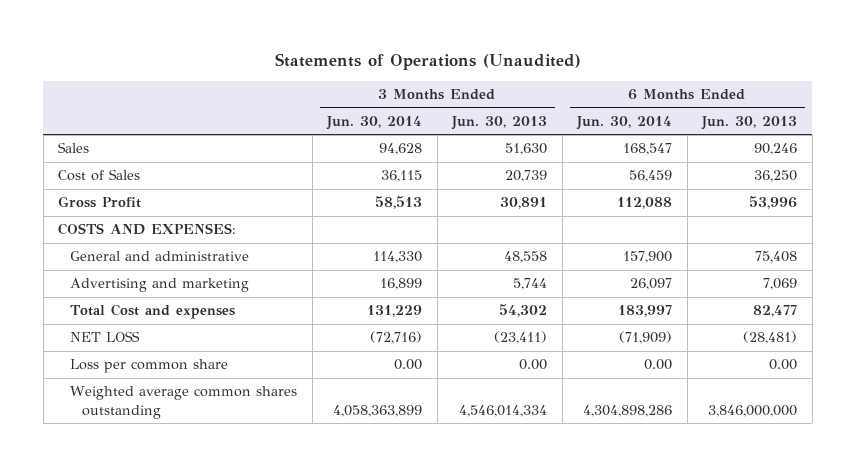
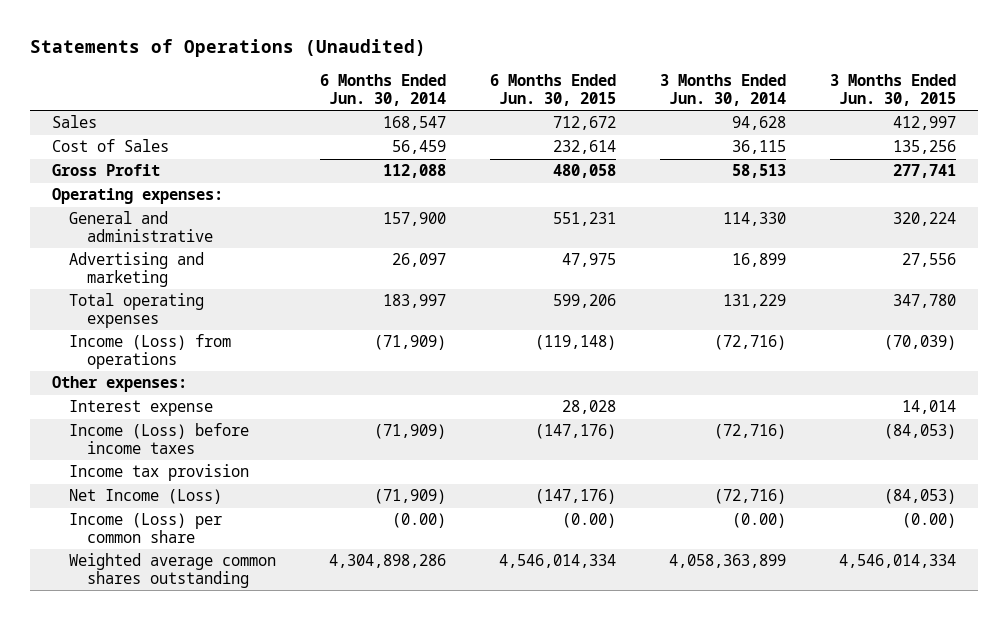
- | 3 Months Ended Jun. 30, 2014 | 3 Months Ended Jun. 30, 2013 | 6 Months Ended Jun. 30, 2014 | 6 Months Ended Jun. 30, 2013
+ | 6 Months Ended Jun. 30, 2014 | 6 Months Ended Jun. 30, 2015 | 3 Months Ended Jun. 30, 2014 | 3 Months Ended Jun. 30, 2015
- COSTS AND EXPENSES:
+ Operating expenses:
- Total Cost and expenses | 131,229 | 54,302 | 183,997 | 82,477
- NET LOSS | (72,716) | (23,411) | (71,909) | (28,481)
- Loss per common share | 0.00 | 0.00 | 0.00 | 0.00
+ Total operating expenses | 183,997 | 599,206 | 131,229 | 347,780
+ Income (Loss) from operations | (71,909) | (119,148) | (72,716) | (70,039)
+ Other expenses:
+ Interest expense | | 28,028 | | 14,014
+ Income (Loss) before income taxes | (71,909) | (147,176) | (72,716) | (84,053)
+ Income tax provision
+ Net Income (Loss) | (71,909) | (147,176) | (72,716) | (84,053)
+ Income (Loss) per common share | (0.00) | (0.00) | (0.00) | (0.00)

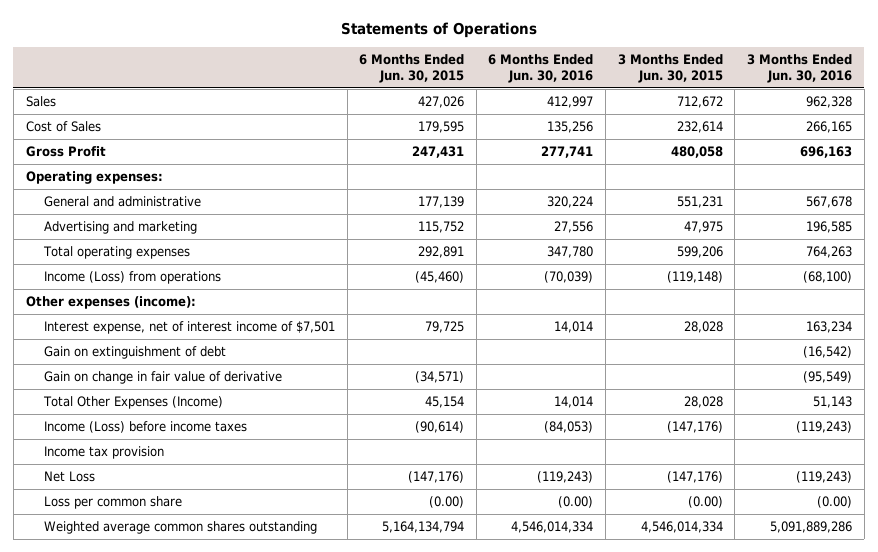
- Statements of Operations (Unaudited)
+ Statements of Operations
- | 6 Months Ended Jun. 30, 2014 | 6 Months Ended Jun. 30, 2015 | 3 Months Ended Jun. 30, 2014 | 3 Months Ended Jun. 30, 2015
+ | 6 Months Ended Jun. 30, 2015 | 6 Months Ended Jun. 30, 2016 | 3 Months Ended Jun. 30, 2015 | 3 Months Ended Jun. 30, 2016
- Sales | 168,547 | 712,672 | 94,628 | 412,997
- Cost of Sales | 56,459 | 232,614 | 36,115 | 135,256
- Gross Profit | 112,088 | 480,058 | 58,513 | 277,741
+ Sales | 427,026 | 412,997 | 712,672 | 962,328
+ Cost of Sales | 179,595 | 135,256 | 232,614 | 266,165
+ Gross Profit | 247,431 | 277,741 | 480,058 | 696,163
- General and administrative | 157,900 | 551,231 | 114,330 | 320,224
- Advertising and marketing | 26,097 | 47,975 | 16,899 | 27,556
- Total operating expenses | 183,997 | 599,206 | 131,229 | 347,780
- Income (Loss) from operations | (71,909) | (119,148) | (72,716) | (70,039)
- Other expenses:
- Interest expense | | 28,028 | | 14,014
- Income (Loss) before income taxes | (71,909) | (147,176) | (72,716) | (84,053)
+ General and administrative | 177,139 | 320,224 | 551,231 | 567,678
+ Advertising and marketing | 115,752 | 27,556 | 47,975 | 196,585
+ Total operating expenses | 292,891 | 347,780 | 599,206 | 764,263
+ Income (Loss) from operations | (45,460) | (70,039) | (119,148) | (68,100)
+ Other expenses (income):
+ Interest expense, net of interest income of $7,501 | 79,725 | 14,014 | 28,028 | 163,234
+ Gain on extinguishment of debt | | | | (16,542)
+ Gain on change in fair value of derivative | (34,571) | | | (95,549)
+ Total Other Expenses (Income) | 45,154 | 14,014 | 28,028 | 51,143
+ Income (Loss) before income taxes | (90,614) | (84,053) | (147,176) | (119,243)
- Net Income (Loss) | (71,909) | (147,176) | (72,716) | (84,053)
- Income (Loss) per common share | (0.00) | (0.00) | (0.00) | (0.00)
- Weighted average common shares outstanding | 4,304,898,286 | 4,546,014,334 | 4,058,363,899 | 4,546,014,334
+ Net Loss | (147,176) | (119,243) | (147,176) | (119,243)
+ Loss per common share | (0.00) | (0.00) | (0.00) | (0.00)
+ Weighted average common shares outstanding | 5,164,134,794 | 4,546,014,334 | 4,546,014,334 | 5,091,889,286

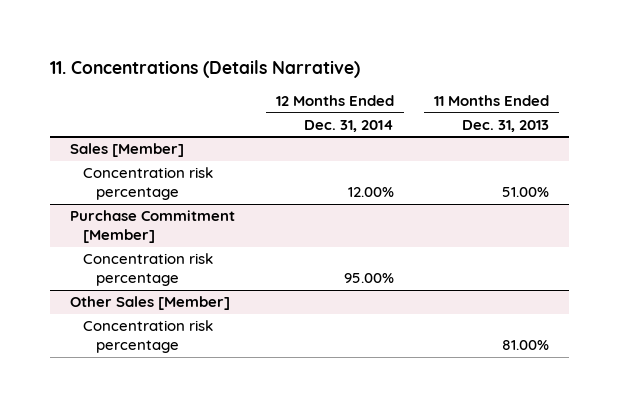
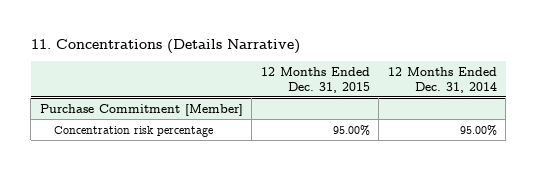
- | 12 Months Ended Dec. 31, 2014 | 11 Months Ended Dec. 31, 2013
+ | 12 Months Ended Dec. 31, 2015 | 12 Months Ended Dec. 31, 2014
- Sales [Member]
- Concentration risk percentage | 12.00% | 51.00%
- Other Sales [Member]
- Concentration risk percentage | | 81.00%

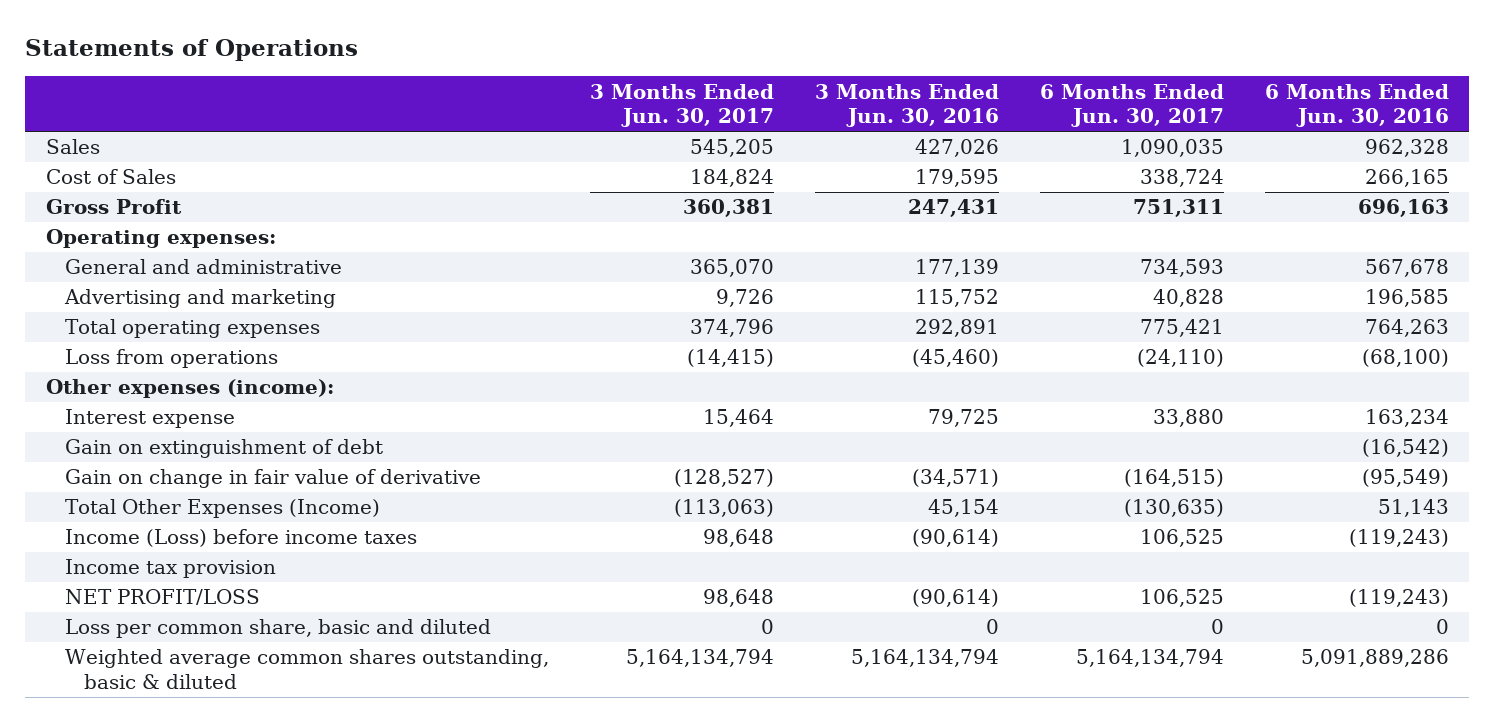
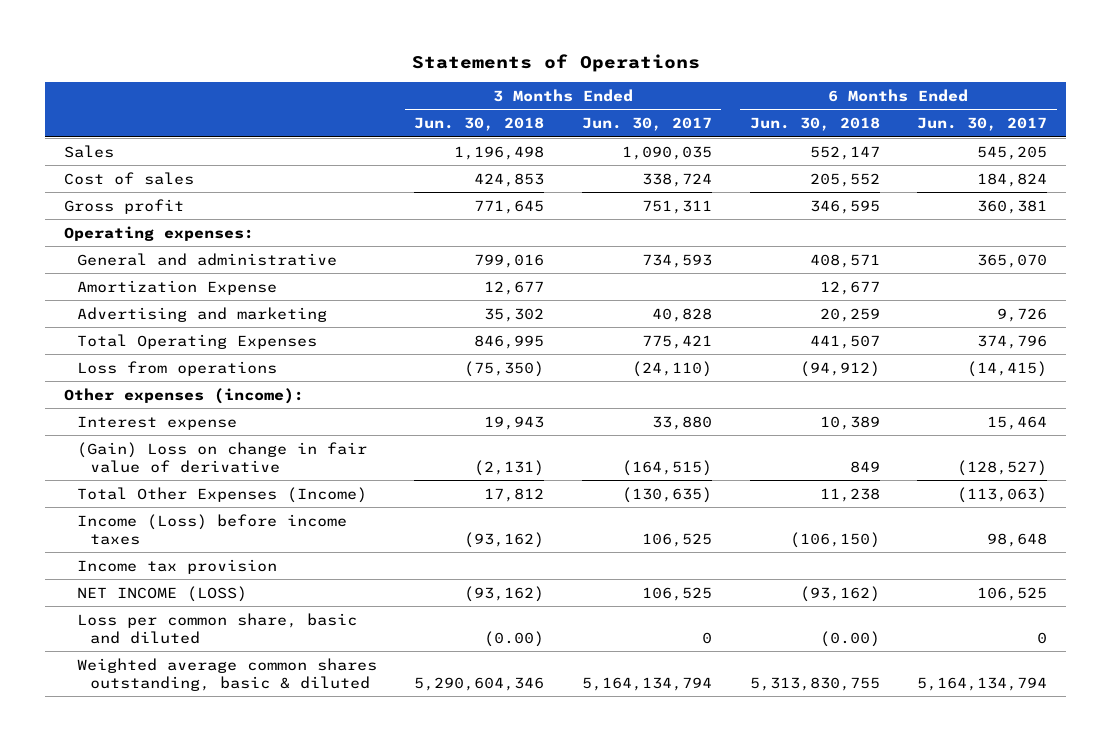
- | 3 Months Ended Jun. 30, 2017 | 3 Months Ended Jun. 30, 2016 | 6 Months Ended Jun. 30, 2017 | 6 Months Ended Jun. 30, 2016
+ | 3 Months Ended Jun. 30, 2018 | 3 Months Ended Jun. 30, 2017 | 6 Months Ended Jun. 30, 2018 | 6 Months Ended Jun. 30, 2017
- Sales | 545,205 | 427,026 | 1,090,035 | 962,328
- Cost of Sales | 184,824 | 179,595 | 338,724 | 266,165
- Gross Profit | 360,381 | 247,431 | 751,311 | 696,163
+ Sales | 1,196,498 | 1,090,035 | 552,147 | 545,205
+ Cost of sales | 424,853 | 338,724 | 205,552 | 184,824
+ Gross profit | 771,645 | 751,311 | 346,595 | 360,381
- General and administrative | 365,070 | 177,139 | 734,593 | 567,678
- Advertising and marketing | 9,726 | 115,752 | 40,828 | 196,585
- Total operating expenses | 374,796 | 292,891 | 775,421 | 764,263
- Loss from operations | (14,415) | (45,460) | (24,110) | (68,100)
+ General and administrative | 799,016 | 734,593 | 408,571 | 365,070
+ Amortization Expense | 12,677 | | 12,677 |
+ Advertising and marketing | 35,302 | 40,828 | 20,259 | 9,726
+ Total Operating Expenses | 846,995 | 775,421 | 441,507 | 374,796
+ Loss from operations | (75,350) | (24,110) | (94,912) | (14,415)
- Interest expense | 15,464 | 79,725 | 33,880 | 163,234
- Gain on extinguishment of debt | | | | (16,542)
- Gain on change in fair value of derivative | (128,527) | (34,571) | (164,515) | (95,549)
- Total Other Expenses (Income) | (113,063) | 45,154 | (130,635) | 51,143
- Income (Loss) before income taxes | 98,648 | (90,614) | 106,525 | (119,243)
+ Interest expense | 19,943 | 33,880 | 10,389 | 15,464
+ (Gain) Loss on change in fair value of derivative | (2,131) | (164,515) | 849 | (128,527)
+ Total Other Expenses (Income) | 17,812 | (130,635) | 11,238 | (113,063)
+ Income (Loss) before income taxes | (93,162) | 106,525 | (106,150) | 98,648
- NET PROFIT/LOSS | 98,648 | (90,614) | 106,525 | (119,243)
+ NET INCOME (LOSS) | (93,162) | 106,525 | (93,162) | 106,525

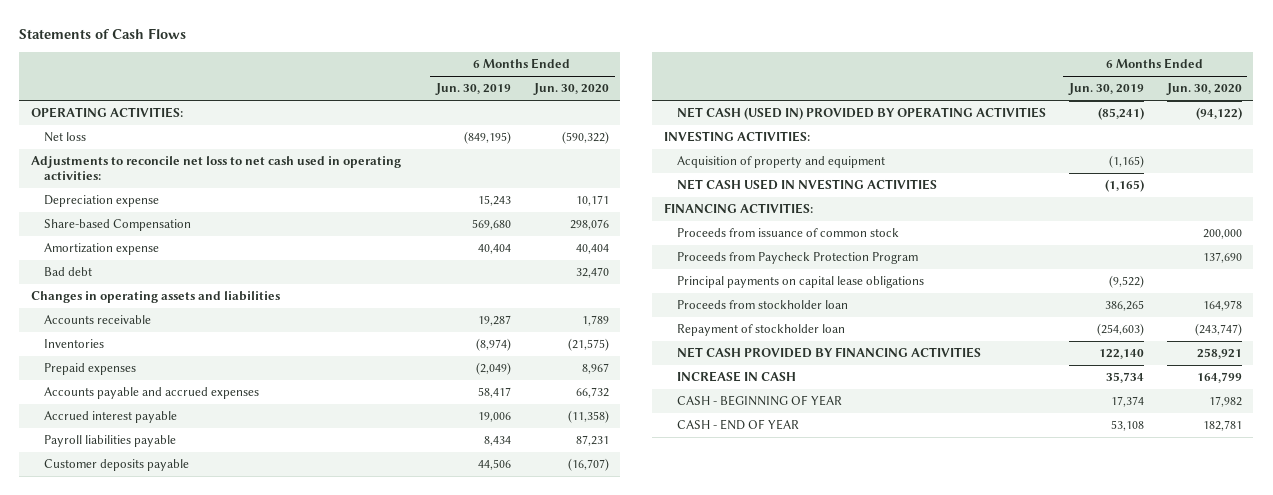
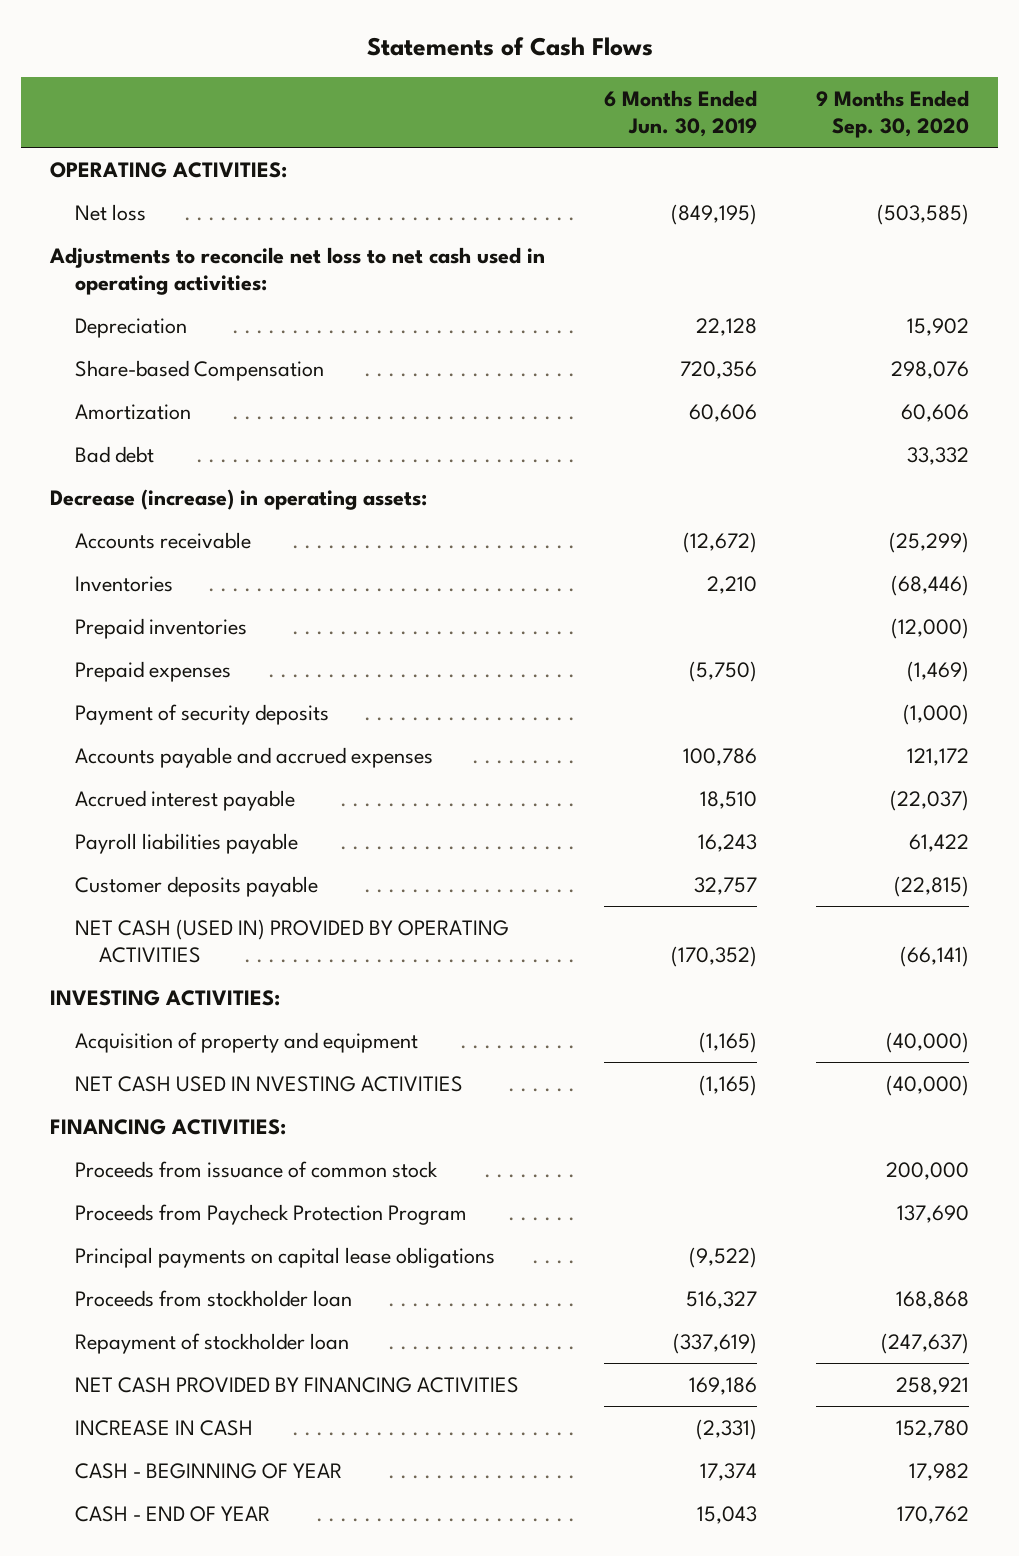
- | 6 Months Ended Jun. 30, 2019 | 6 Months Ended Jun. 30, 2020
+ | 6 Months Ended Jun. 30, 2019 | 9 Months Ended Sep. 30, 2020
- Depreciation expense | 15,243 | 10,171
- Share-based Compensation | 569,680 | 298,076
- Amortization expense | 40,404 | 40,404
+ Depreciation | 22,128 | 15,902
+ Share-based Compensation | 720,356 | 298,076
+ Amortization | 60,606 | 60,606
- Changes in operating assets and liabilities
- Accounts receivable | 19,287 | 1,789
- Inventories | (8,974) | (21,575)
- Prepaid expenses | (2,049) | 8,967
- Accounts payable and accrued expenses | 58,417 | 66,732
- Accrued interest payable | 19,006 | (11,358)
- Payroll liabilities payable | 8,434 | 87,231
- Customer deposits payable | 44,506 | (16,707)
- NET CASH (USED IN) PROVIDED BY OPERATING ACTIVITIES | (85,241) | (94,122)
+ Decrease (increase) in operating assets:
+ Accounts receivable | (12,672) | (25,299)
+ Inventories | 2,210 | (68,446)
+ Prepaid inventories | | (12,000)
+ Prepaid expenses | (5,750) | (1,469)
+ Payment of security deposits | | (1,000)
+ Accounts payable and accrued expenses | 100,786 | 121,172
+ Accrued interest payable | 18,510 | (22,037)
+ Payroll liabilities payable | 16,243 | 61,422
+ Customer deposits payable | 32,757 | (22,815)
+ NET CASH (USED IN) PROVIDED BY OPERATING ACTIVITIES | (170,352) | (66,141)
- Proceeds from stockholder loan | 386,265 | 164,978
- Repayment of stockholder loan | (254,603) | (243,747)
- NET CASH PROVIDED BY FINANCING ACTIVITIES | 122,140 | 258,921
- INCREASE IN CASH | 35,734 | 164,799
+ Proceeds from stockholder loan | 516,327 | 168,868
+ Repayment of stockholder loan | (337,619) | (247,637)
+ NET CASH PROVIDED BY FINANCING ACTIVITIES | 169,186 | 258,921
+ INCREASE IN CASH | (2,331) | 152,780
- CASH - END OF YEAR | 53,108 | 182,781
+ CASH - END OF YEAR | 15,043 | 170,762

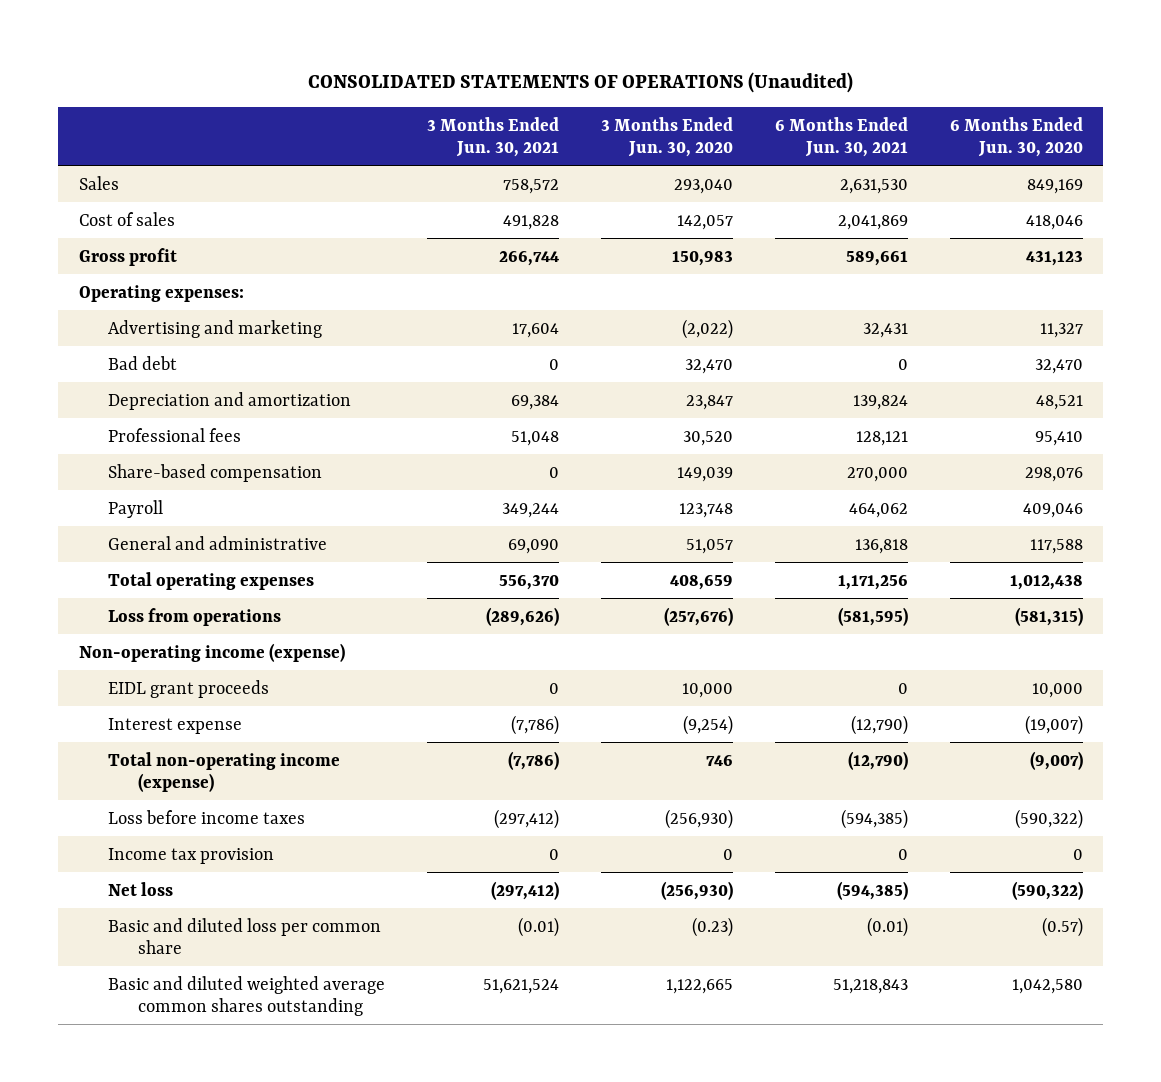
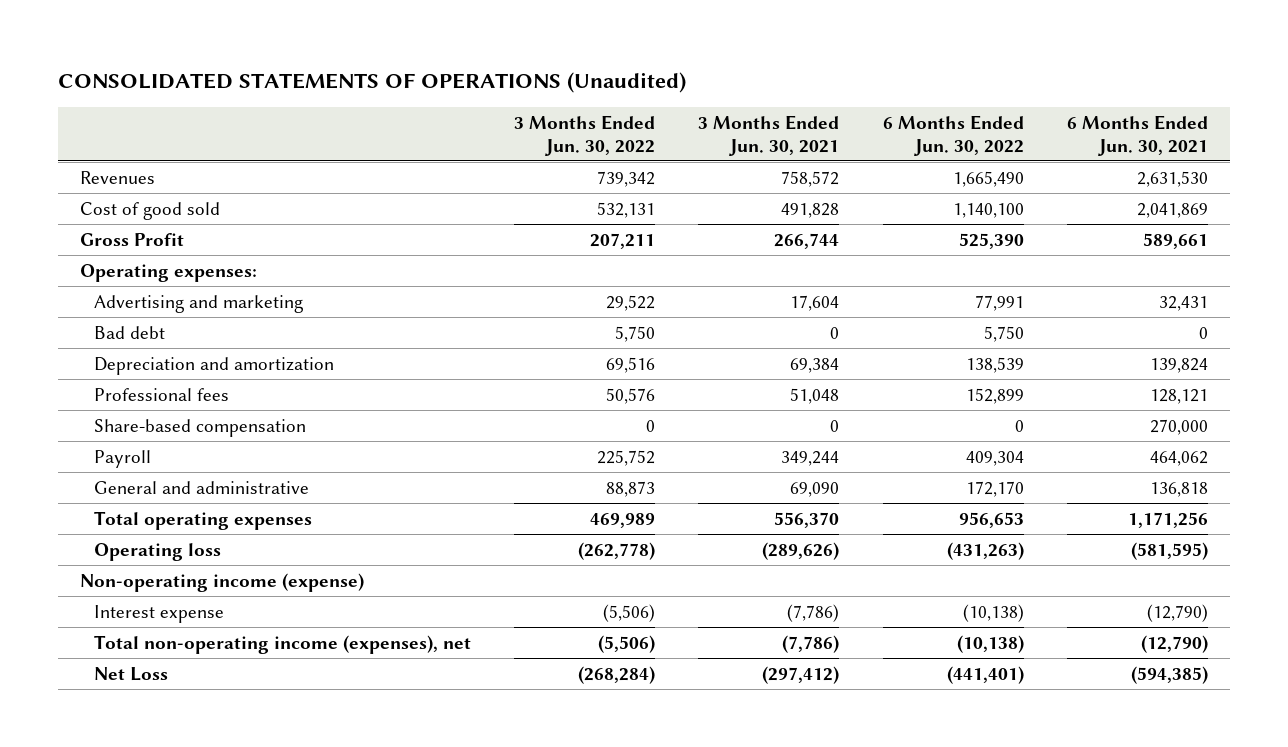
- | 3 Months Ended Jun. 30, 2021 | 3 Months Ended Jun. 30, 2020 | 6 Months Ended Jun. 30, 2021 | 6 Months Ended Jun. 30, 2020
+ | 3 Months Ended Jun. 30, 2022 | 3 Months Ended Jun. 30, 2021 | 6 Months Ended Jun. 30, 2022 | 6 Months Ended Jun. 30, 2021
- Sales | 758,572 | 293,040 | 2,631,530 | 849,169
- Cost of sales | 491,828 | 142,057 | 2,041,869 | 418,046
- Gross profit | 266,744 | 150,983 | 589,661 | 431,123
+ Revenues | 739,342 | 758,572 | 1,665,490 | 2,631,530
+ Cost of good sold | 532,131 | 491,828 | 1,140,100 | 2,041,869
+ Gross Profit | 207,211 | 266,744 | 525,390 | 589,661
- Loss from operations | (289,626) | (257,676) | (581,595) | (581,315)
+ Operating loss | (262,778) | (289,626) | (431,263) | (581,595)
- EIDL grant proceeds | 0 | 10,000 | 0 | 10,000
- Total non-operating income (expense) | (7,786) | 746 | (12,790) | (9,007)
- Loss before income taxes | (297,412) | (256,930) | (594,385) | (590,322)
- Income tax provision | 0 | 0 | 0 | 0
- Net loss | (297,412) | (256,930) | (594,385) | (590,322)
- Basic and diluted loss per common share | (0.01) | (0.23) | (0.01) | (0.57)
- Basic and diluted weighted average common shares outstanding | 51,621,524 | 1,122,665 | 51,218,843 | 1,042,580
+ Total non-operating income (expenses), net | (5,506) | (7,786) | (10,138) | (12,790)
+ Net Loss | (268,284) | (297,412) | (441,401) | (594,385)

